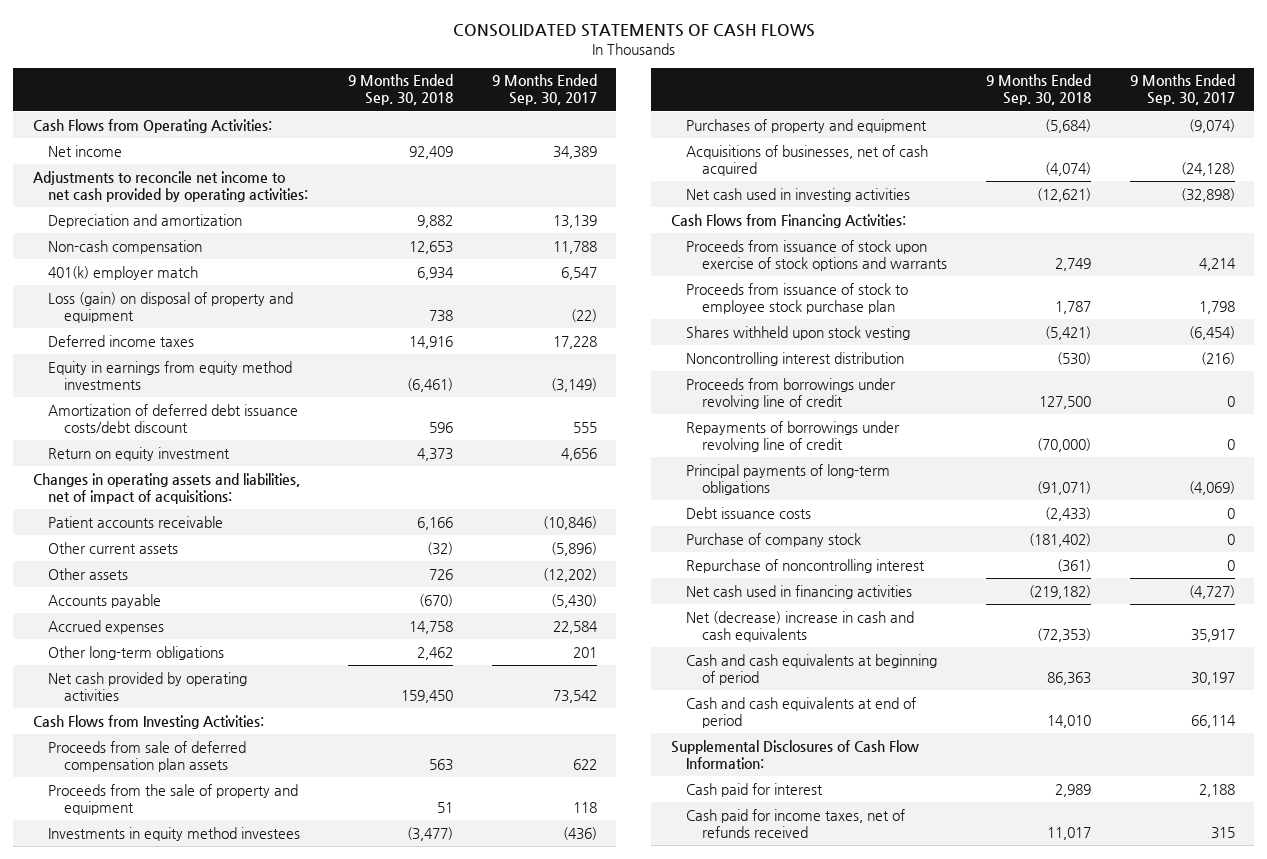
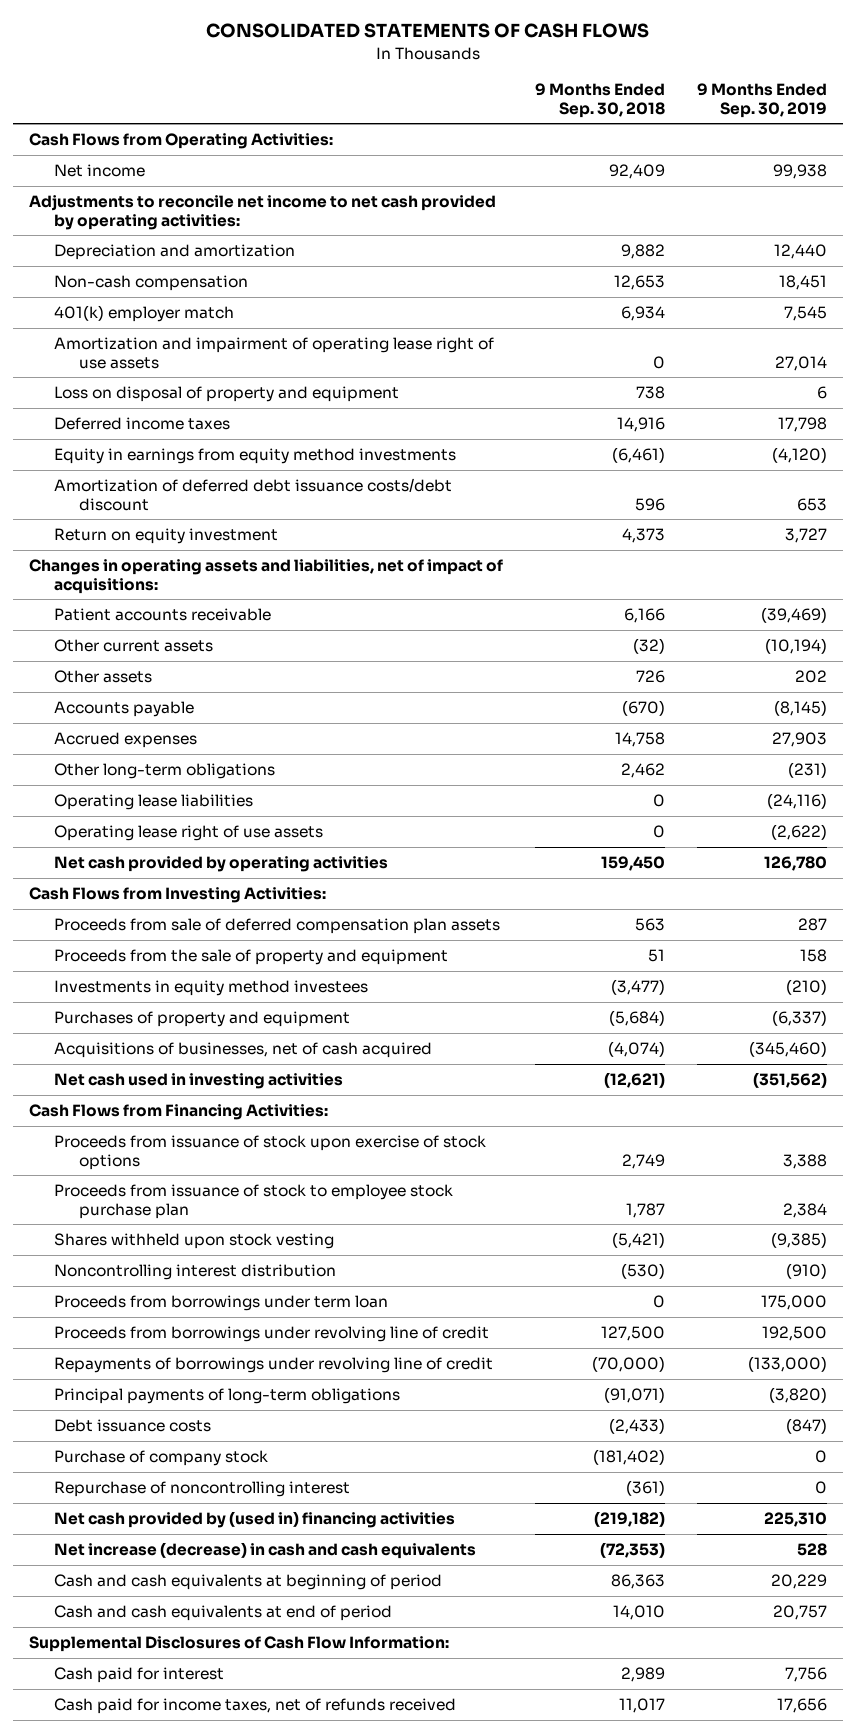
- | 9 Months Ended Sep. 30, 2018 | 9 Months Ended Sep. 30, 2017
+ | 9 Months Ended Sep. 30, 2018 | 9 Months Ended Sep. 30, 2019
- Loss (gain) on disposal of property and equipment | 738 | (22)
+ Amortization and impairment of operating lease right of use assets | 0 | 27,014
+ Loss on disposal of property and equipment | 738 | 6
+ Operating lease liabilities | 0 | (24,116)
+ Operating lease right of use assets | 0 | (2,622)
- Proceeds from issuance of stock upon exercise of stock options and warrants | 2,749 | 4,214
+ Proceeds from issuance of stock upon exercise of stock options | 2,749 | 3,388
+ Proceeds from borrowings under term loan | 0 | 175,000
- Net cash used in financing activities | (219,182) | (4,727)
- Net (decrease) increase in cash and cash equivalents | (72,353) | 35,917
+ Net cash provided by (used in) financing activities | (219,182) | 225,310
+ Net increase (decrease) in cash and cash equivalents | (72,353) | 528

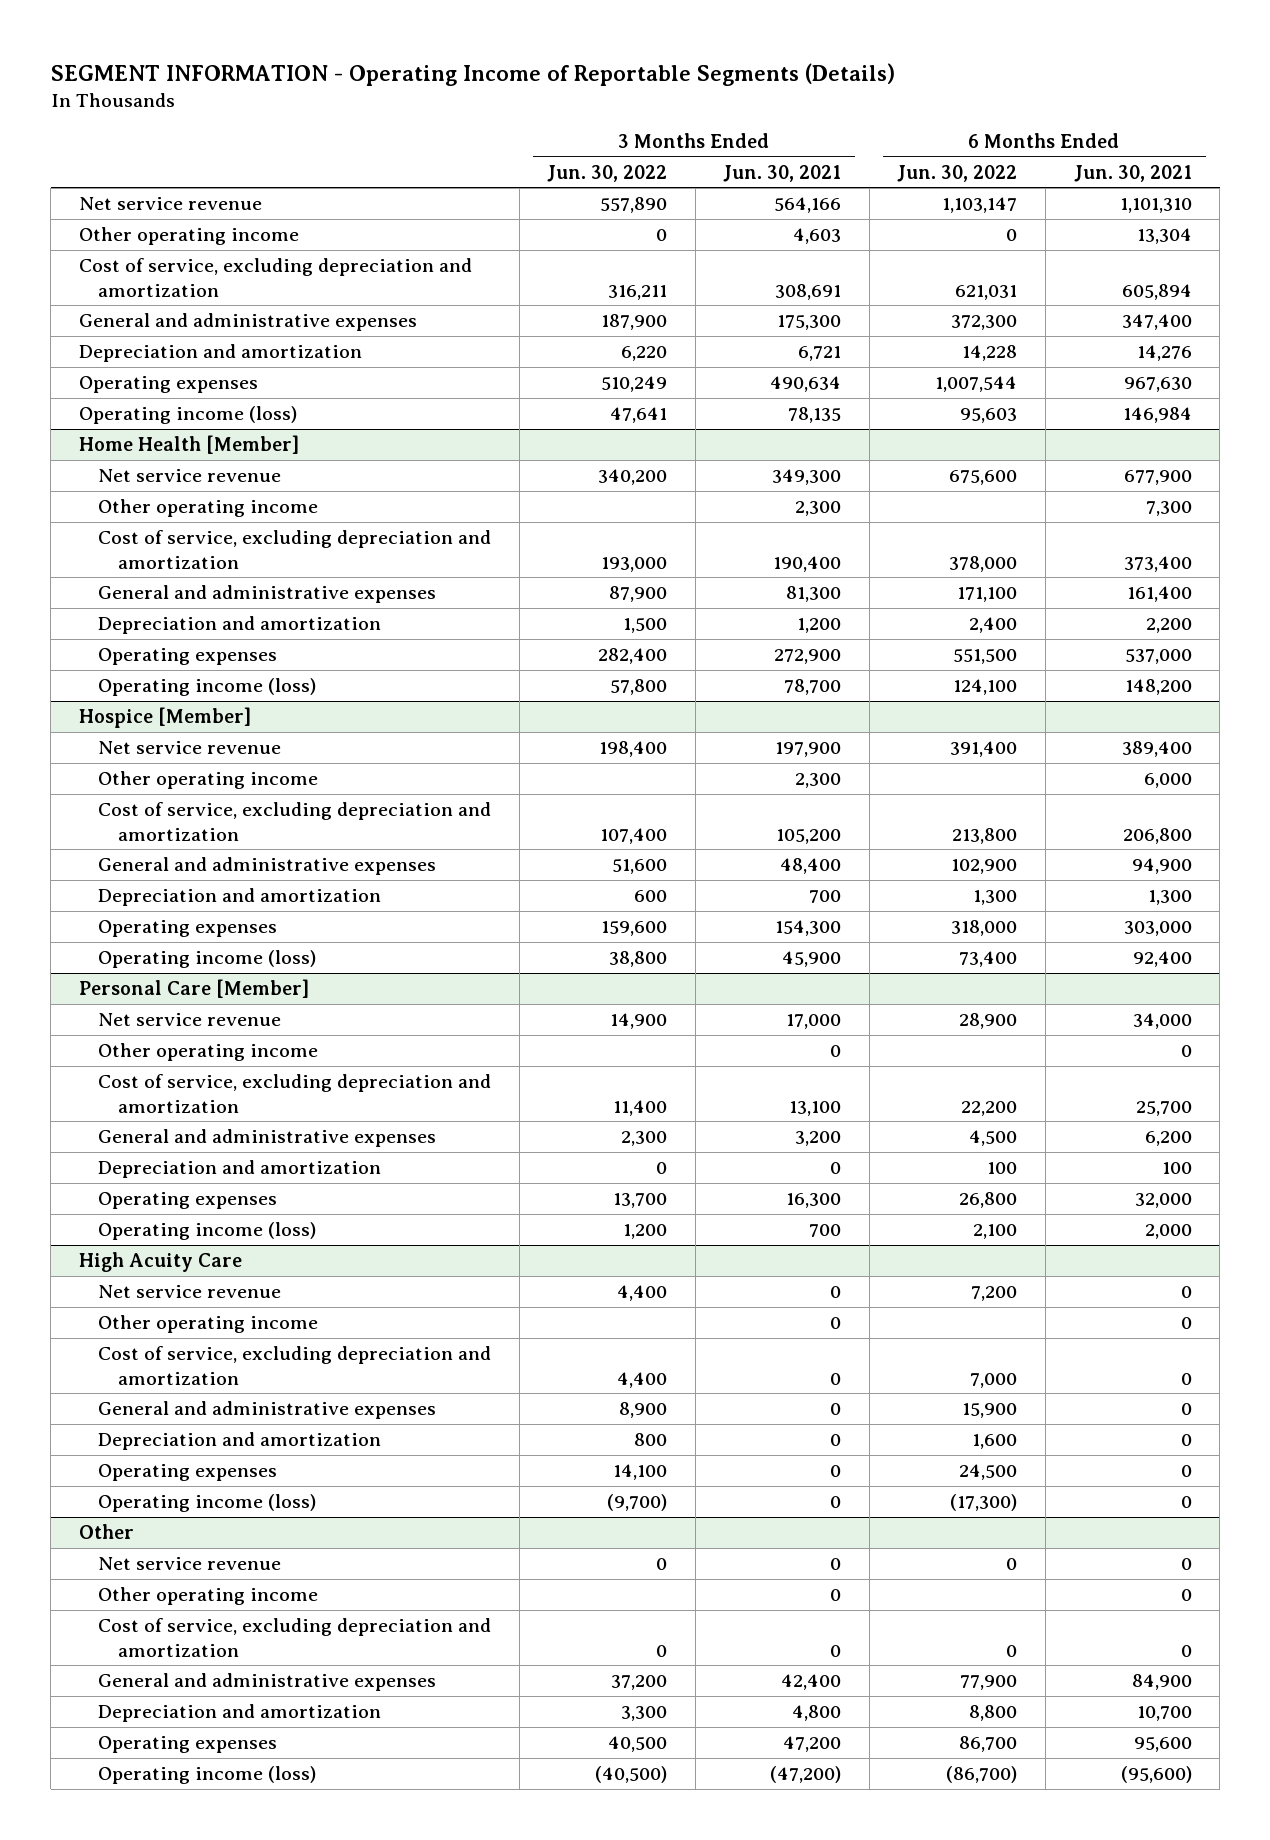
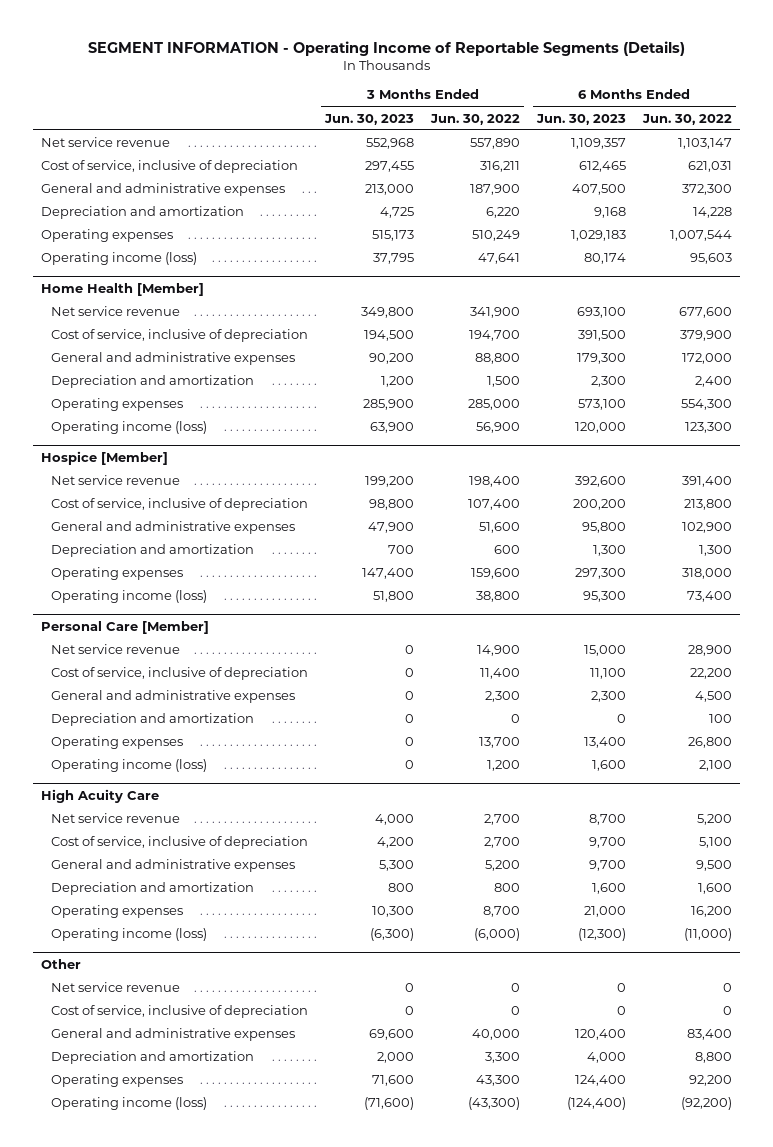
- | 3 Months Ended Jun. 30, 2022 | 3 Months Ended Jun. 30, 2021 | 6 Months Ended Jun. 30, 2022 | 6 Months Ended Jun. 30, 2021
+ | 3 Months Ended Jun. 30, 2023 | 3 Months Ended Jun. 30, 2022 | 6 Months Ended Jun. 30, 2023 | 6 Months Ended Jun. 30, 2022
- Other operating income | 0 | 4,603 | 0 | 13,304
- Cost of service, excluding depreciation and amortization | 316,211 | 308,691 | 621,031 | 605,894
+ Cost of service, inclusive of depreciation | 297,455 | 316,211 | 612,465 | 621,031
@ Home Health [Member]
- Net service revenue | 340,200 | 349,300 | 675,600 | 677,900
- Other operating income | | 2,300 | | 7,300
- Cost of service, excluding depreciation and amortization | 193,000 | 190,400 | 378,000 | 373,400
- General and administrative expenses | 87,900 | 81,300 | 171,100 | 161,400
+ Net service revenue | 349,800 | 341,900 | 693,100 | 677,600
+ Cost of service, inclusive of depreciation | 194,500 | 194,700 | 391,500 | 379,900
+ General and administrative expenses | 90,200 | 88,800 | 179,300 | 172,000
- Operating expenses | 282,400 | 272,900 | 551,500 | 537,000
- Operating income (loss) | 57,800 | 78,700 | 124,100 | 148,200
+ Operating expenses | 285,900 | 285,000 | 573,100 | 554,300
+ Operating income (loss) | 63,900 | 56,900 | 120,000 | 123,300
@ Hospice [Member]
- Other operating income | | 2,300 | | 6,000
- Cost of service, excluding depreciation and amortization | 107,400 | 105,200 | 213,800 | 206,800
+ Cost of service, inclusive of depreciation | 98,800 | 107,400 | 200,200 | 213,800
@ Personal Care [Member]
- Other operating income | | 0 | | 0
- Cost of service, excluding depreciation and amortization | 11,400 | 13,100 | 22,200 | 25,700
+ Cost of service, inclusive of depreciation | 0 | 11,400 | 11,100 | 22,200
@ High Acuity Care
- Net service revenue | 4,400 | 0 | 7,200 | 0
- Other operating income | | 0 | | 0
- Cost of service, excluding depreciation and amortization | 4,400 | 0 | 7,000 | 0
- General and administrative expenses | 8,900 | 0 | 15,900 | 0
+ Net service revenue | 4,000 | 2,700 | 8,700 | 5,200
+ Cost of service, inclusive of depreciation | 4,200 | 2,700 | 9,700 | 5,100
+ General and administrative expenses | 5,300 | 5,200 | 9,700 | 9,500
- Operating expenses | 14,100 | 0 | 24,500 | 0
- Operating income (loss) | (9,700) | 0 | (17,300) | 0
+ Operating expenses | 10,300 | 8,700 | 21,000 | 16,200
+ Operating income (loss) | (6,300) | (6,000) | (12,300) | (11,000)
@ Other
- Other operating income | | 0 | | 0
- Cost of service, excluding depreciation and amortization | 0 | 0 | 0 | 0
- General and administrative expenses | 37,200 | 42,400 | 77,900 | 84,900
+ Cost of service, inclusive of depreciation | 0 | 0 | 0 | 0
+ General and administrative expenses | 69,600 | 40,000 | 120,400 | 83,400
- Operating expenses | 40,500 | 47,200 | 86,700 | 95,600
- Operating income (loss) | (40,500) | (47,200) | (86,700) | (95,600)
+ Operating expenses | 71,600 | 43,300 | 124,400 | 92,200
+ Operating income (loss) | (71,600) | (43,300) | (124,400) | (92,200)

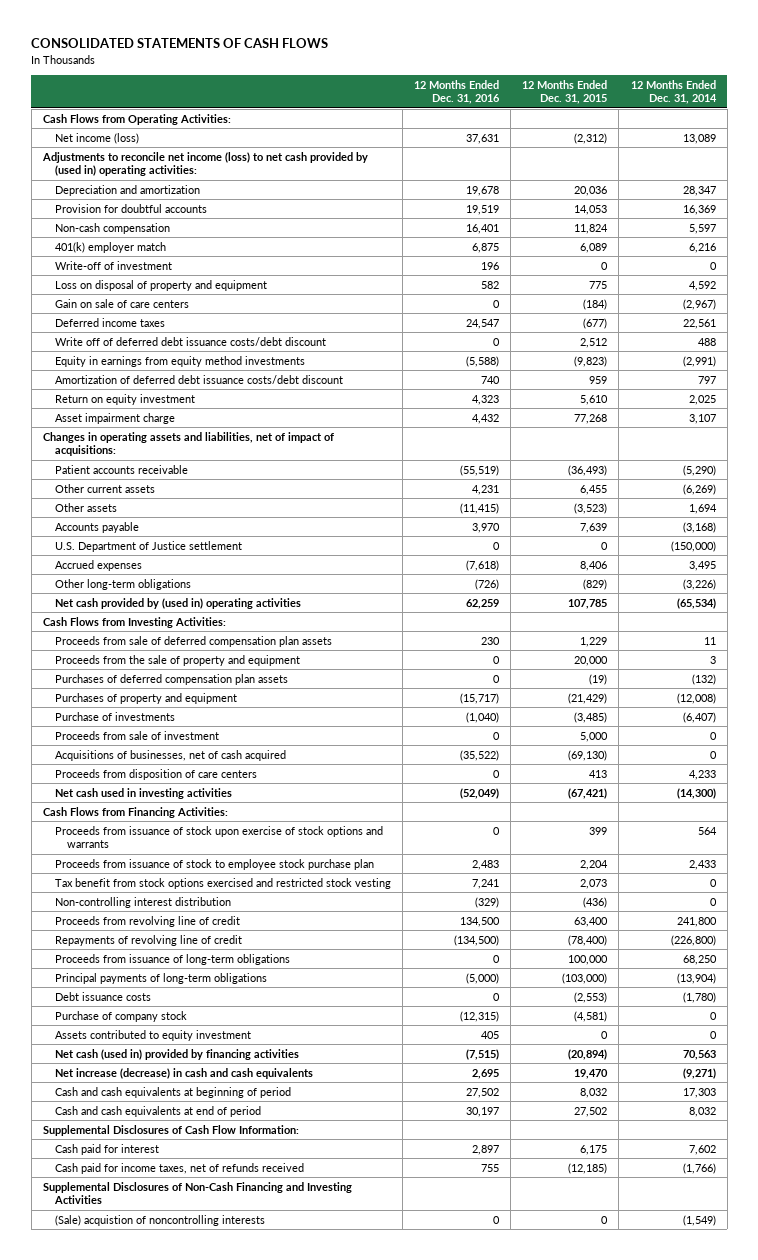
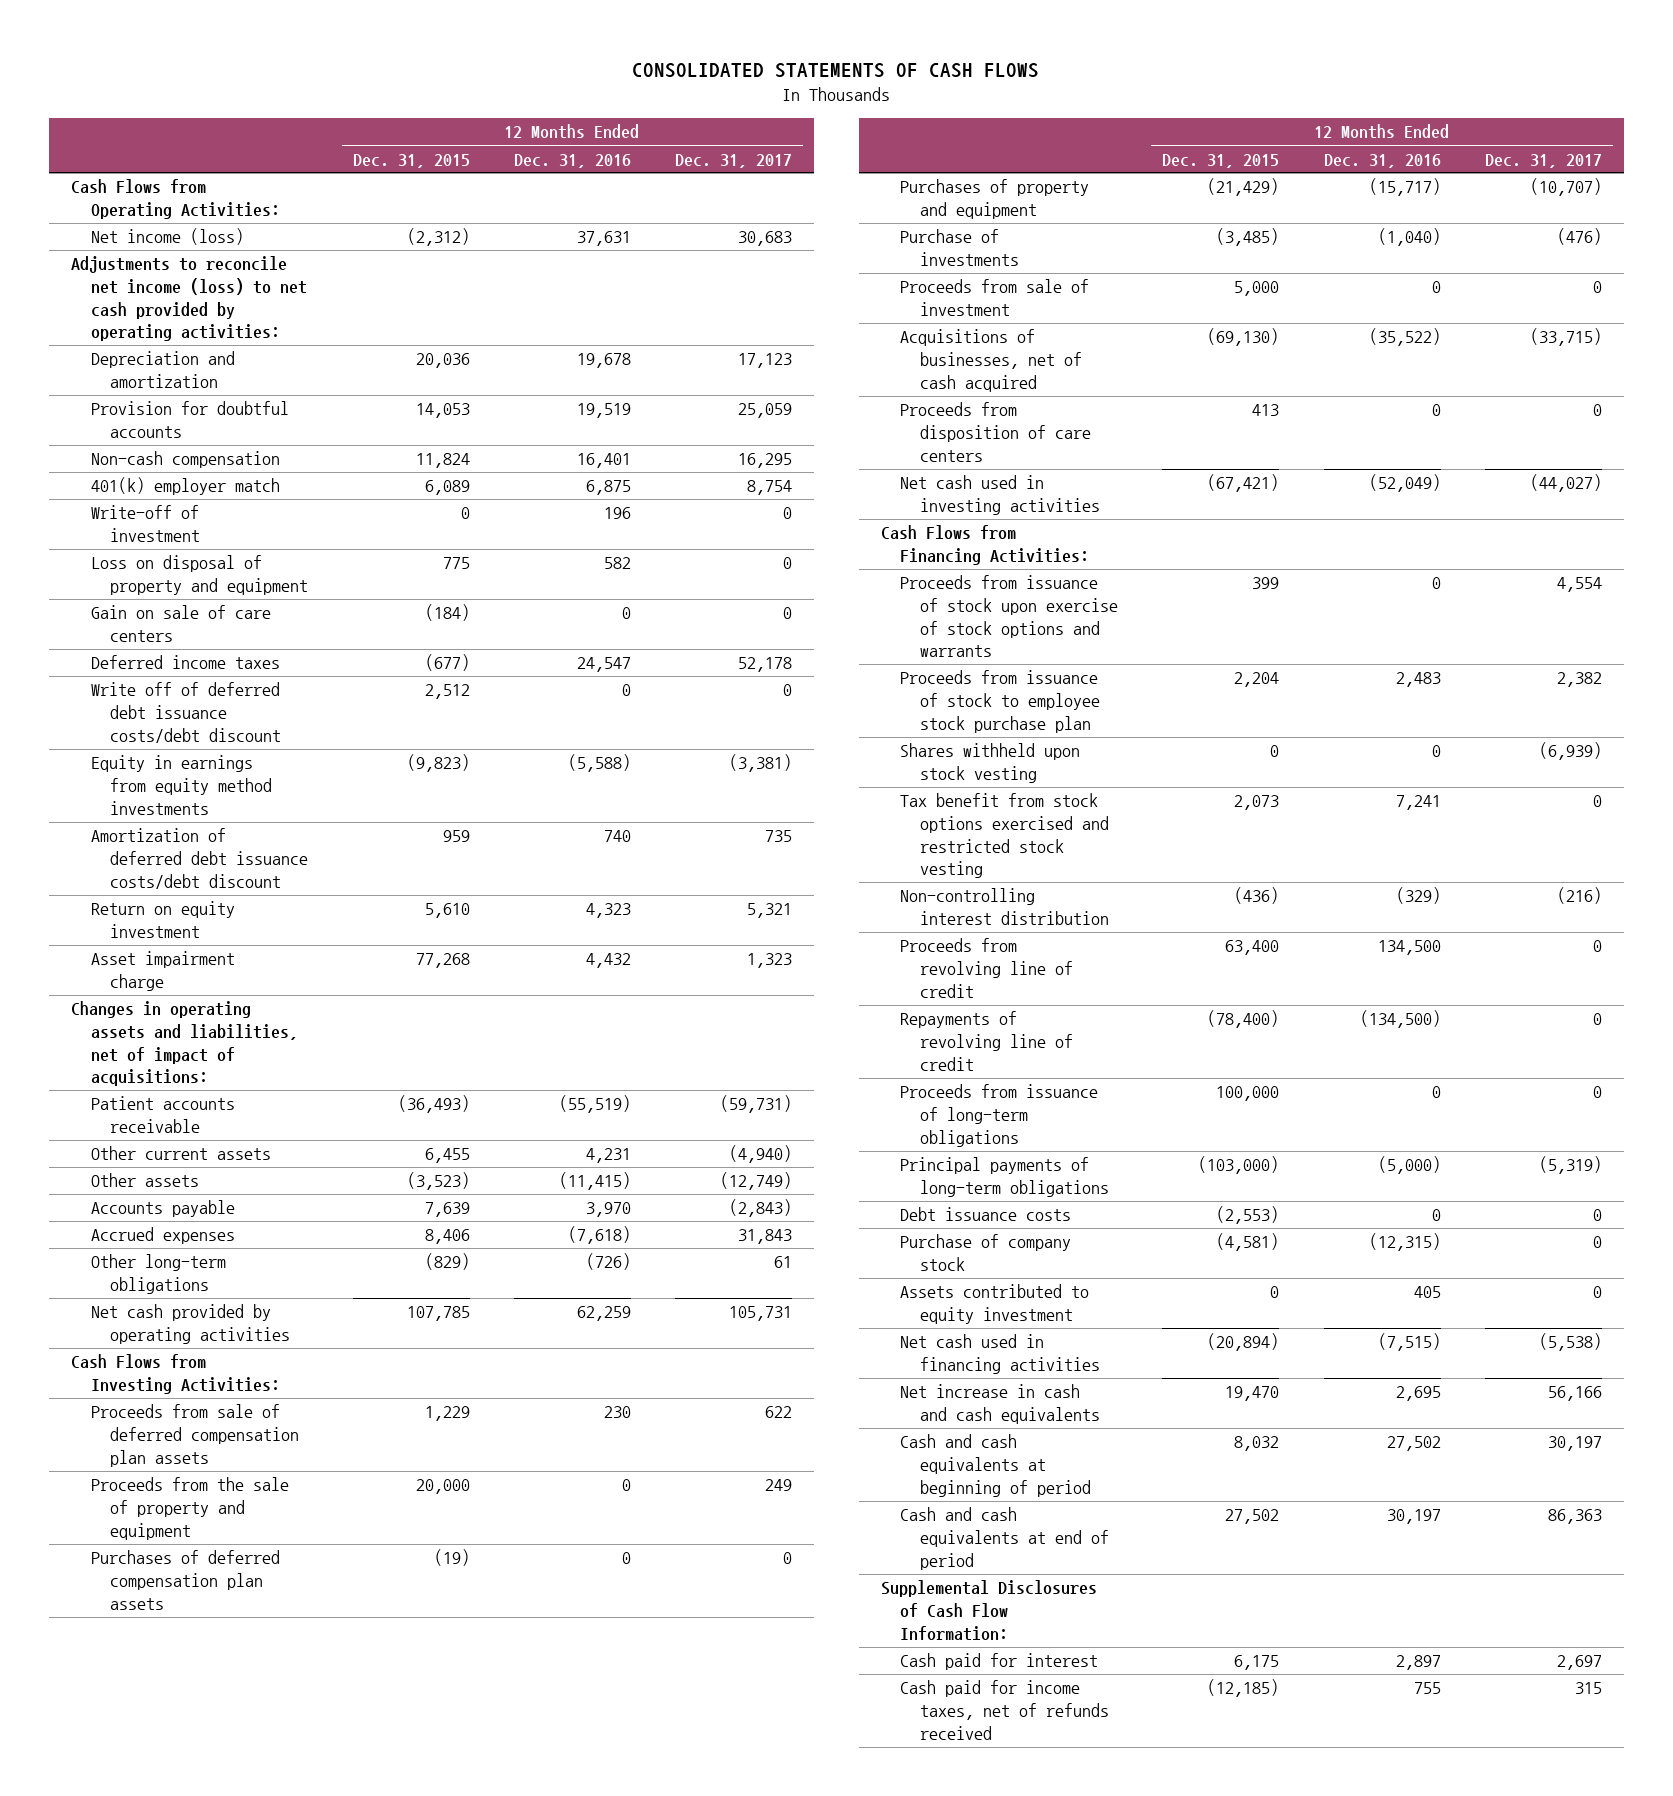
- | 12 Months Ended Dec. 31, 2016 | 12 Months Ended Dec. 31, 2015 | 12 Months Ended Dec. 31, 2014
+ | 12 Months Ended Dec. 31, 2015 | 12 Months Ended Dec. 31, 2016 | 12 Months Ended Dec. 31, 2017
- Adjustments to reconcile net income (loss) to net cash provided by (used in) operating activities:
+ Adjustments to reconcile net income (loss) to net cash provided by operating activities:
- U.S. Department of Justice settlement | 0 | 0 | (150,000)
- Net cash provided by (used in) operating activities | 62,259 | 107,785 | (65,534)
+ Net cash provided by operating activities | 107,785 | 62,259 | 105,731
+ Shares withheld upon stock vesting | 0 | 0 | (6,939)
- Net cash (used in) provided by financing activities | (7,515) | (20,894) | 70,563
- Net increase (decrease) in cash and cash equivalents | 2,695 | 19,470 | (9,271)
+ Net cash used in financing activities | (20,894) | (7,515) | (5,538)
+ Net increase in cash and cash equivalents | 19,470 | 2,695 | 56,166
- Supplemental Disclosures of Non-Cash Financing and Investing Activities
- (Sale) acquistion of noncontrolling interests | 0 | 0 | (1,549)

